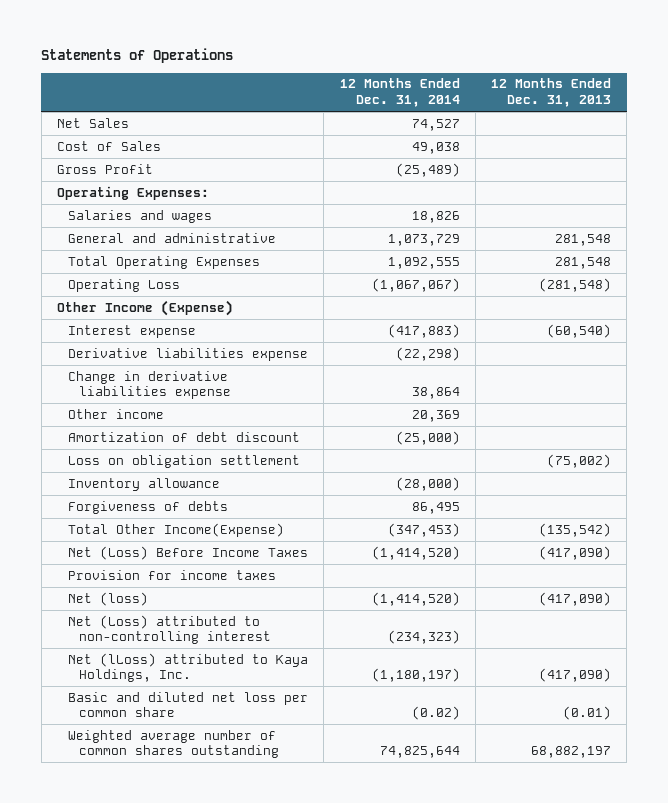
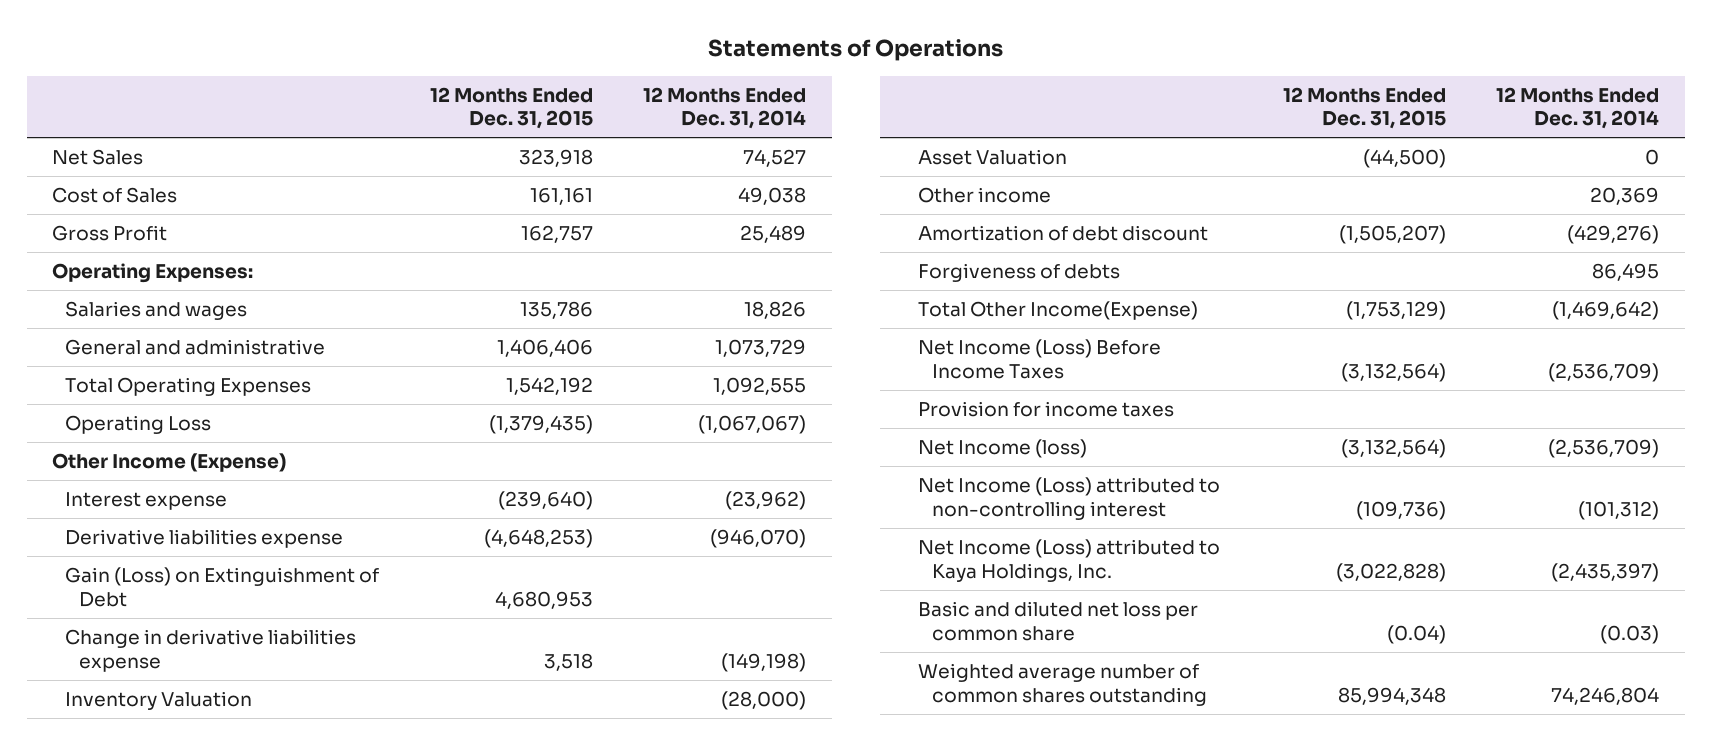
- | 12 Months Ended Dec. 31, 2014 | 12 Months Ended Dec. 31, 2013
+ | 12 Months Ended Dec. 31, 2015 | 12 Months Ended Dec. 31, 2014
- Gross Profit | (25,489) |
+ Gross Profit | 162,757 | 25,489
- Interest expense | (417,883) | (60,540)
- Derivative liabilities expense | (22,298) |
- Change in derivative liabilities expense | 38,864 |
+ Interest expense | (239,640) | (23,962)
+ Derivative liabilities expense | (4,648,253) | (946,070)
+ Gain (Loss) on Extinguishment of Debt | 4,680,953 |
+ Change in derivative liabilities expense | 3,518 | (149,198)
+ Inventory Valuation | | (28,000)
+ Asset Valuation | (44,500) | 0
- Amortization of debt discount | (25,000) |
- Loss on obligation settlement | | (75,002)
- Inventory allowance | (28,000) |
+ Amortization of debt discount | (1,505,207) | (429,276)
- Total Other Income(Expense) | (347,453) | (135,542)
- Net (Loss) Before Income Taxes | (1,414,520) | (417,090)
+ Total Other Income(Expense) | (1,753,129) | (1,469,642)
+ Net Income (Loss) Before Income Taxes | (3,132,564) | (2,536,709)
- Net (loss) | (1,414,520) | (417,090)
- Net (Loss) attributed to non-controlling interest | (234,323) |
- Net (lLoss) attributed to Kaya Holdings, Inc. | (1,180,197) | (417,090)
- Basic and diluted net loss per common share | (0.02) | (0.01)
- Weighted average number of common shares outstanding | 74,825,644 | 68,882,197
+ Net Income (loss) | (3,132,564) | (2,536,709)
+ Net Income (Loss) attributed to non-controlling interest | (109,736) | (101,312)
+ Net Income (Loss) attributed to Kaya Holdings, Inc. | (3,022,828) | (2,435,397)
+ Basic and diluted net loss per common share | (0.04) | (0.03)
+ Weighted average number of common shares outstanding | 85,994,348 | 74,246,804

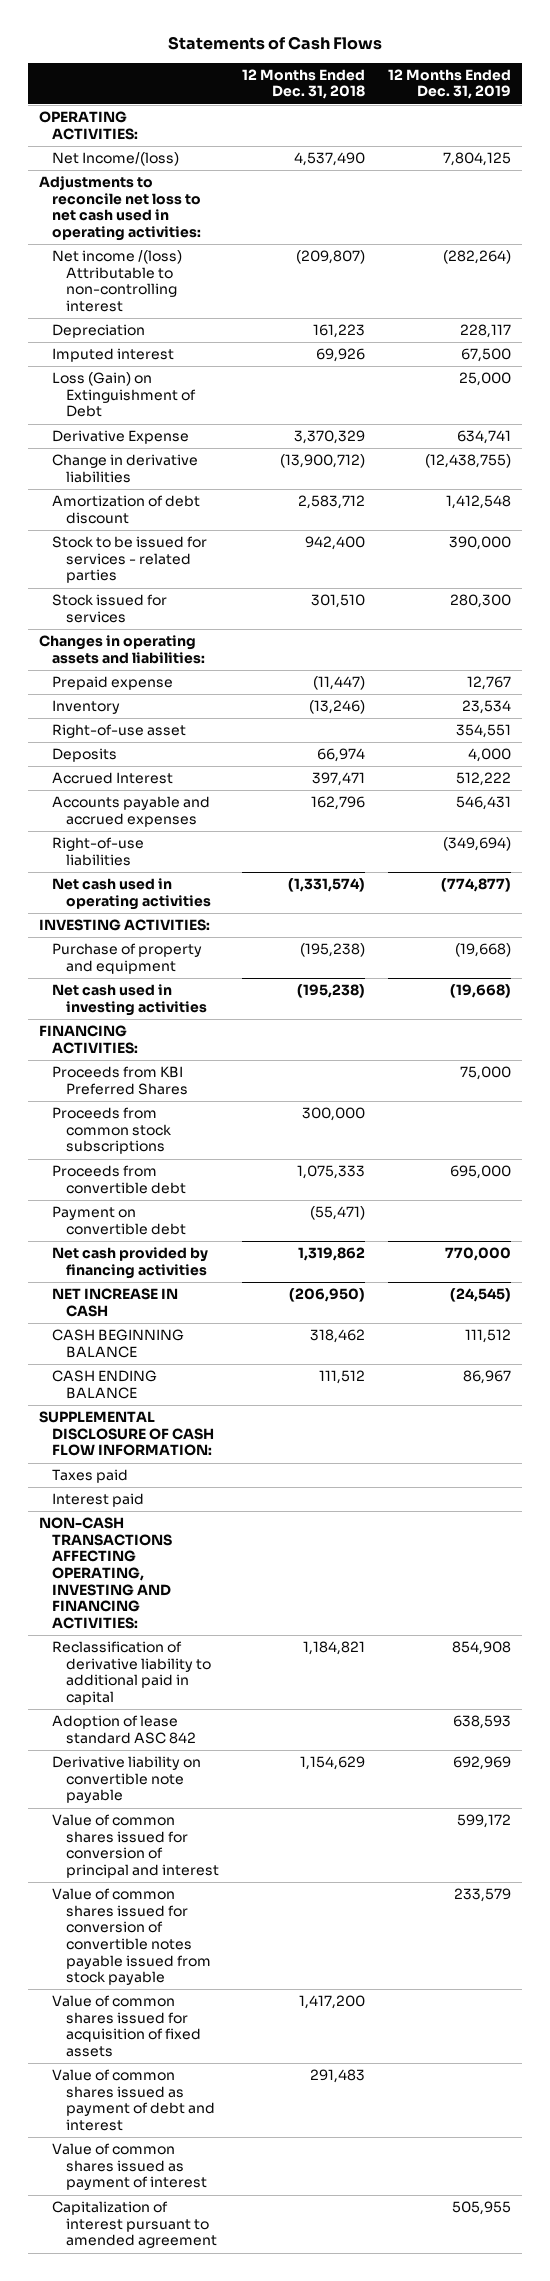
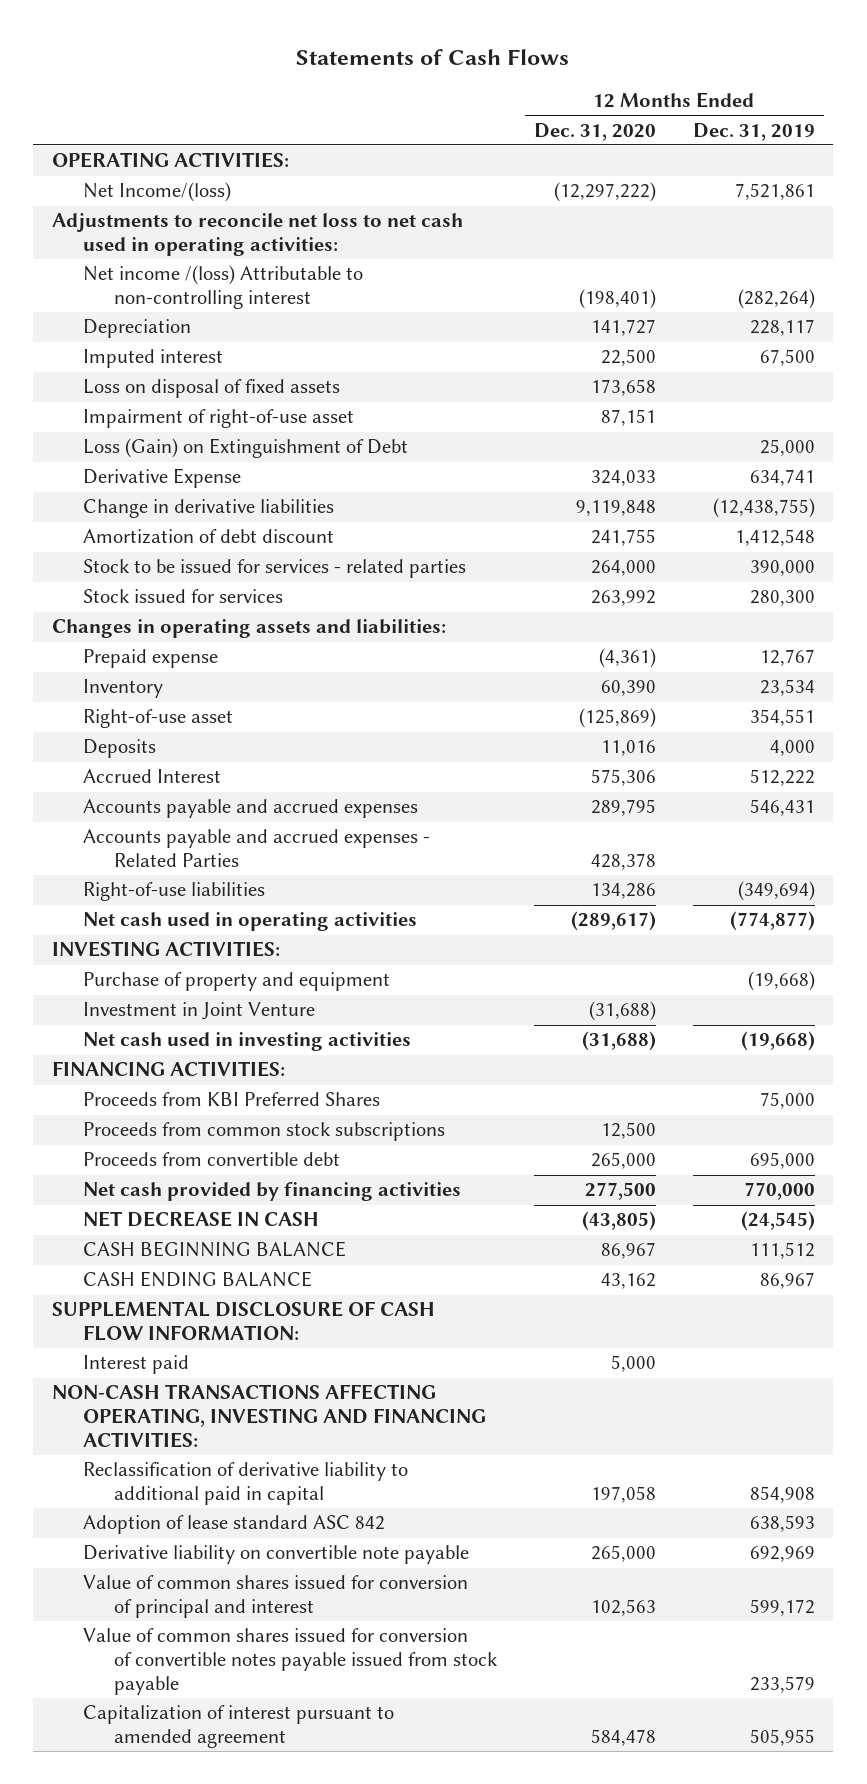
- | 12 Months Ended Dec. 31, 2018 | 12 Months Ended Dec. 31, 2019
+ | 12 Months Ended Dec. 31, 2020 | 12 Months Ended Dec. 31, 2019
- Net Income/(loss) | 4,537,490 | 7,804,125
+ Net Income/(loss) | (12,297,222) | 7,521,861
+ Loss on disposal of fixed assets | 173,658 |
+ Impairment of right-of-use asset | 87,151 |
+ Accounts payable and accrued expenses - Related Parties | 428,378 |
+ Investment in Joint Venture | (31,688) |
- Payment on convertible debt | (55,471) |
- NET INCREASE IN CASH | (206,950) | (24,545)
+ NET DECREASE IN CASH | (43,805) | (24,545)
- Taxes paid
- Value of common shares issued for acquisition of fixed assets | 1,417,200 |
- Value of common shares issued as payment of debt and interest | 291,483 |
- Value of common shares issued as payment of interest

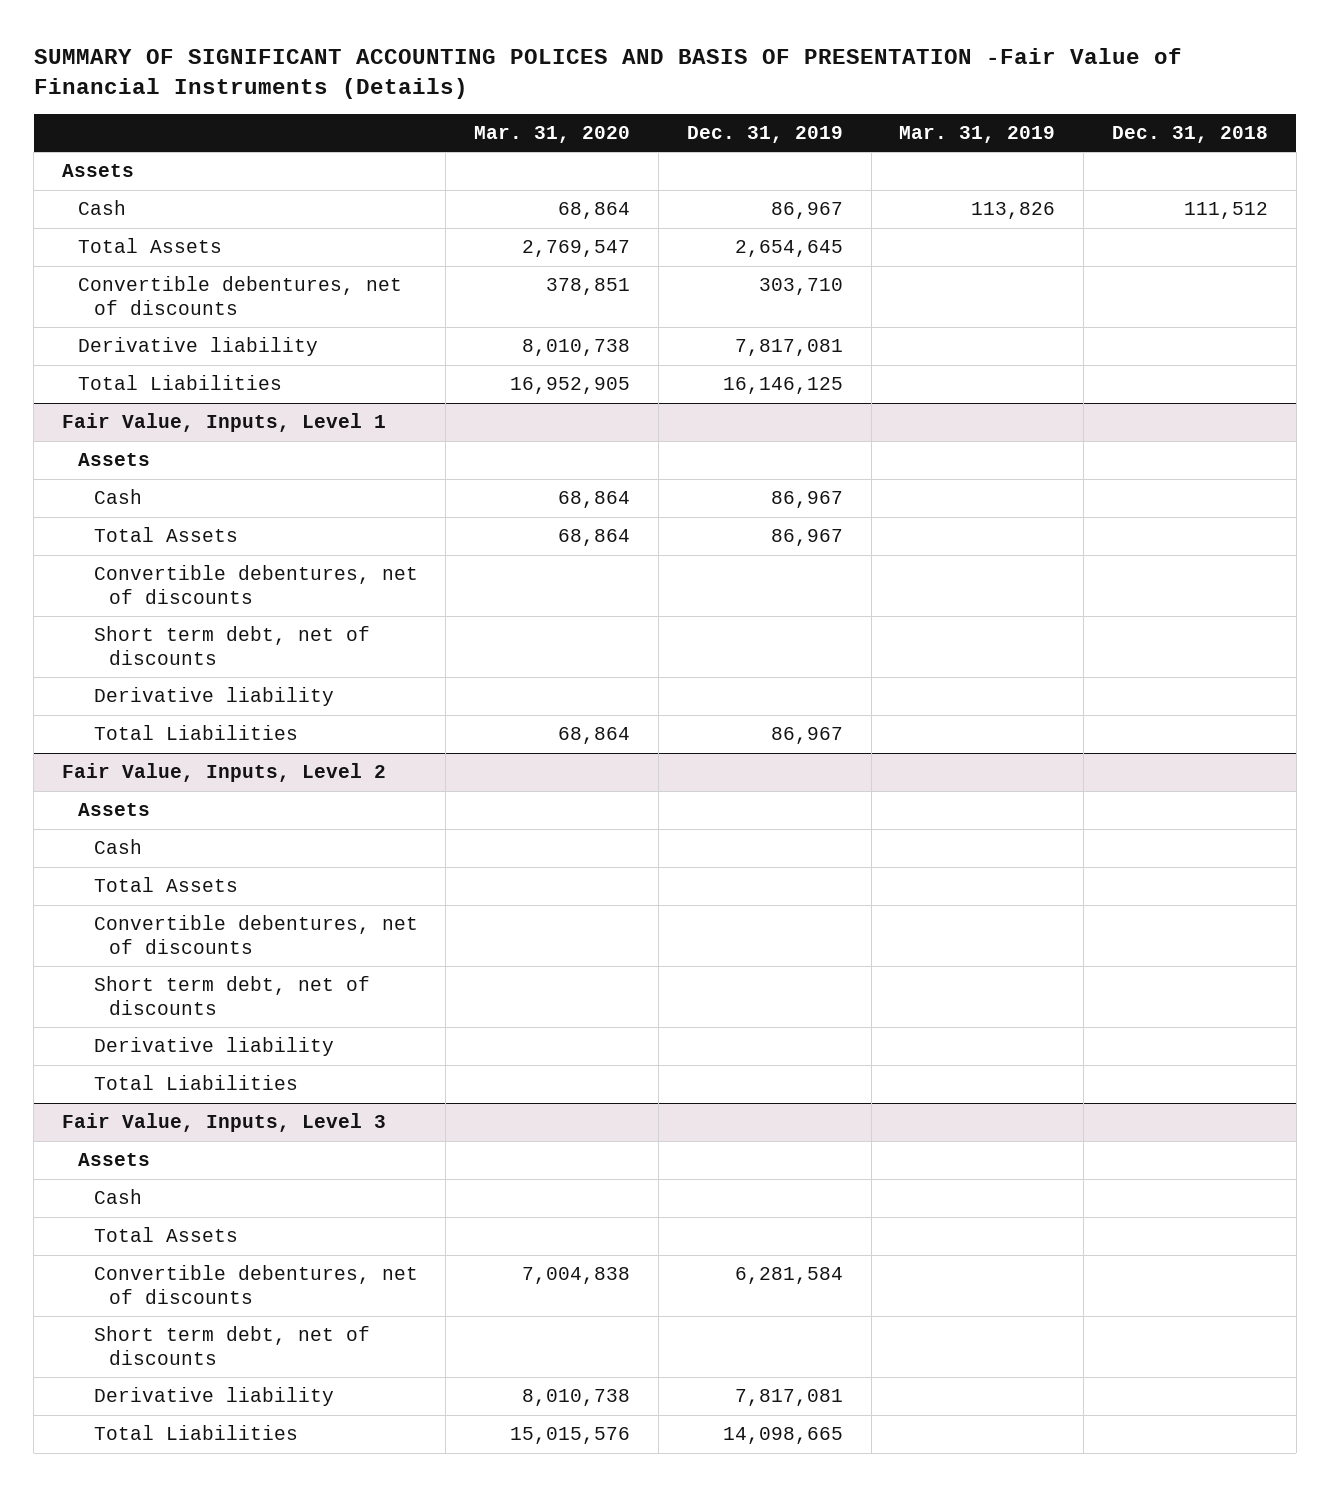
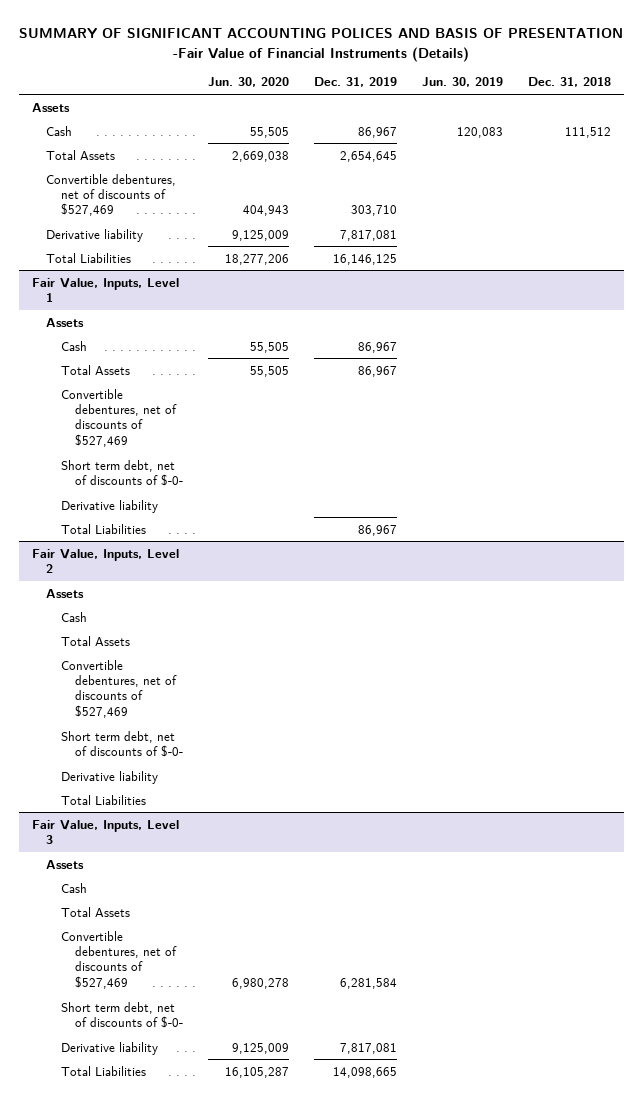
- | Mar. 31, 2020 | Dec. 31, 2019 | Mar. 31, 2019 | Dec. 31, 2018
+ | Jun. 30, 2020 | Dec. 31, 2019 | Jun. 30, 2019 | Dec. 31, 2018
- Convertible debentures, net of discounts | 378,851 | 303,710 | |
+ Convertible debentures, net of discounts of $527,469 | 404,943 | 303,710 | |
@ Fair Value, Inputs, Level 1
- Convertible debentures, net of discounts
- Short term debt, net of discounts
+ Convertible debentures, net of discounts of $527,469
+ Short term debt, net of discounts of $-0-
@ Fair Value, Inputs, Level 2
- Convertible debentures, net of discounts
- Short term debt, net of discounts
+ Convertible debentures, net of discounts of $527,469
+ Short term debt, net of discounts of $-0-
@ Fair Value, Inputs, Level 3
- Convertible debentures, net of discounts | 7,004,838 | 6,281,584 | |
- Short term debt, net of discounts
+ Convertible debentures, net of discounts of $527,469 | 6,980,278 | 6,281,584 | |
+ Short term debt, net of discounts of $-0-

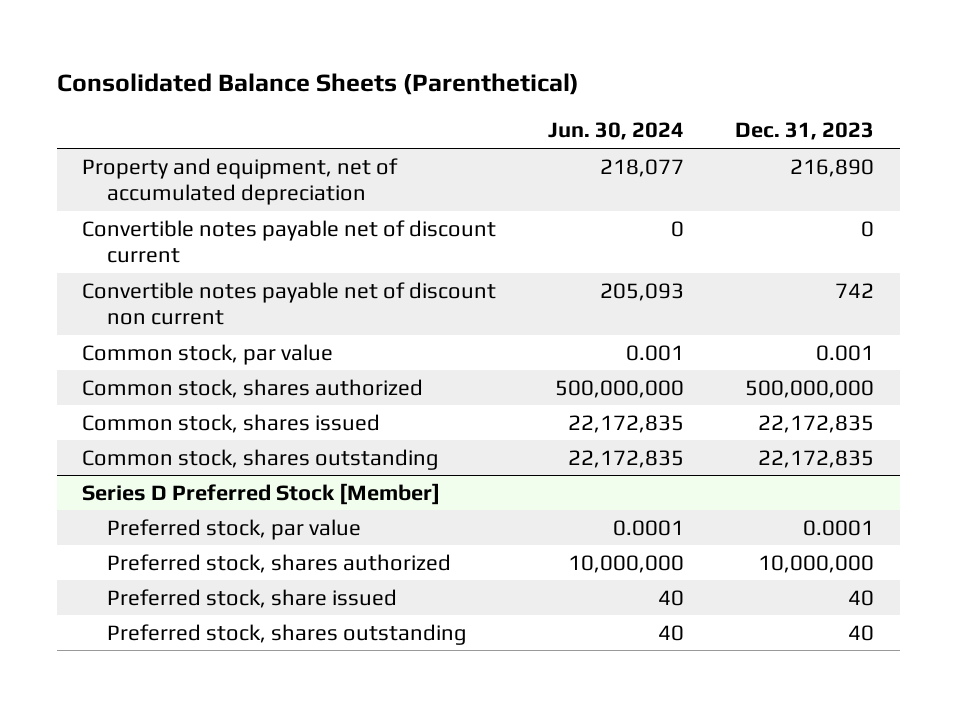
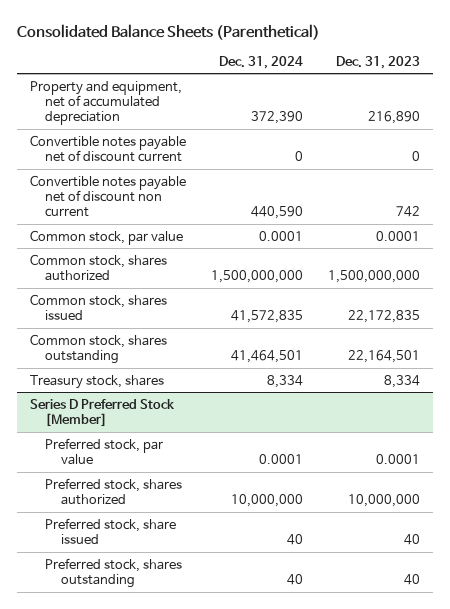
- | Jun. 30, 2024 | Dec. 31, 2023
+ | Dec. 31, 2024 | Dec. 31, 2023
- Common stock, par value | 0.001 | 0.001
- Common stock, shares authorized | 500,000,000 | 500,000,000
+ Common stock, par value | 0.0001 | 0.0001
+ Common stock, shares authorized | 1,500,000,000 | 1,500,000,000
- Common stock, shares outstanding | 22,172,835 | 22,172,835
+ Common stock, shares outstanding | 41,464,501 | 22,164,501
+ Treasury stock, shares | 8,334 | 8,334

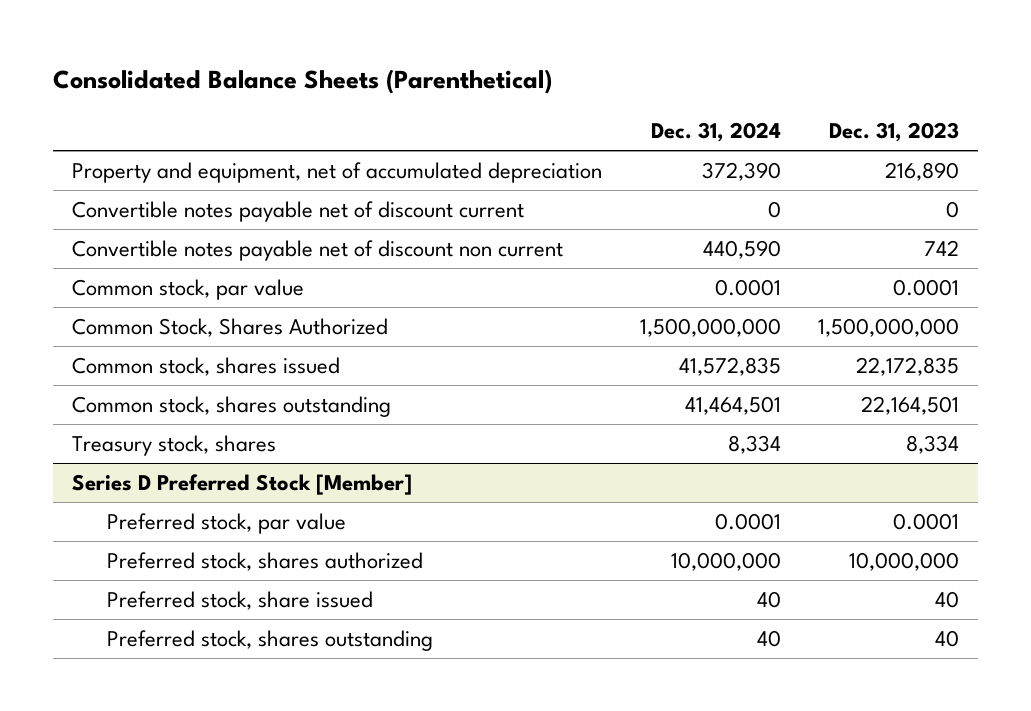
- Common stock, shares authorized | 1,500,000,000 | 1,500,000,000
+ Common Stock, Shares Authorized | 1,500,000,000 | 1,500,000,000

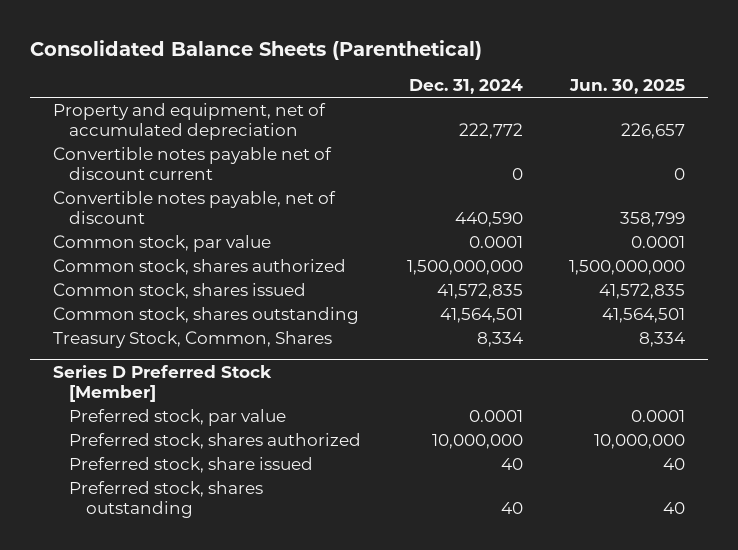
- | Dec. 31, 2024 | Dec. 31, 2023
+ | Dec. 31, 2024 | Jun. 30, 2025
- Property and equipment, net of accumulated depreciation | 372,390 | 216,890
+ Property and equipment, net of accumulated depreciation | 222,772 | 226,657
- Convertible notes payable net of discount non current | 440,590 | 742
+ Convertible notes payable, net of discount | 440,590 | 358,799
- Common Stock, Shares Authorized | 1,500,000,000 | 1,500,000,000
+ Common stock, shares authorized | 1,500,000,000 | 1,500,000,000
- Common stock, shares outstanding | 41,464,501 | 22,164,501
- Treasury stock, shares | 8,334 | 8,334
+ Common stock, shares outstanding | 41,564,501 | 41,564,501
+ Treasury Stock, Common, Shares | 8,334 | 8,334

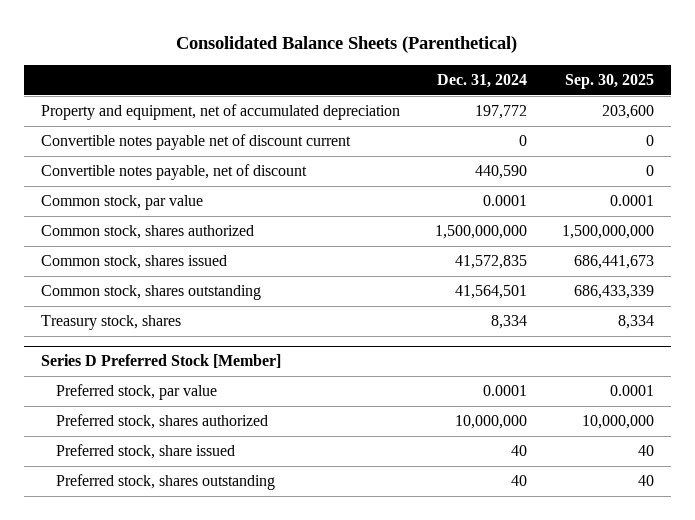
- | Dec. 31, 2024 | Jun. 30, 2025
+ | Dec. 31, 2024 | Sep. 30, 2025
- Property and equipment, net of accumulated depreciation | 222,772 | 226,657
+ Property and equipment, net of accumulated depreciation | 197,772 | 203,600
- Treasury Stock, Common, Shares | 8,334 | 8,334
+ Treasury stock, shares | 8,334 | 8,334

